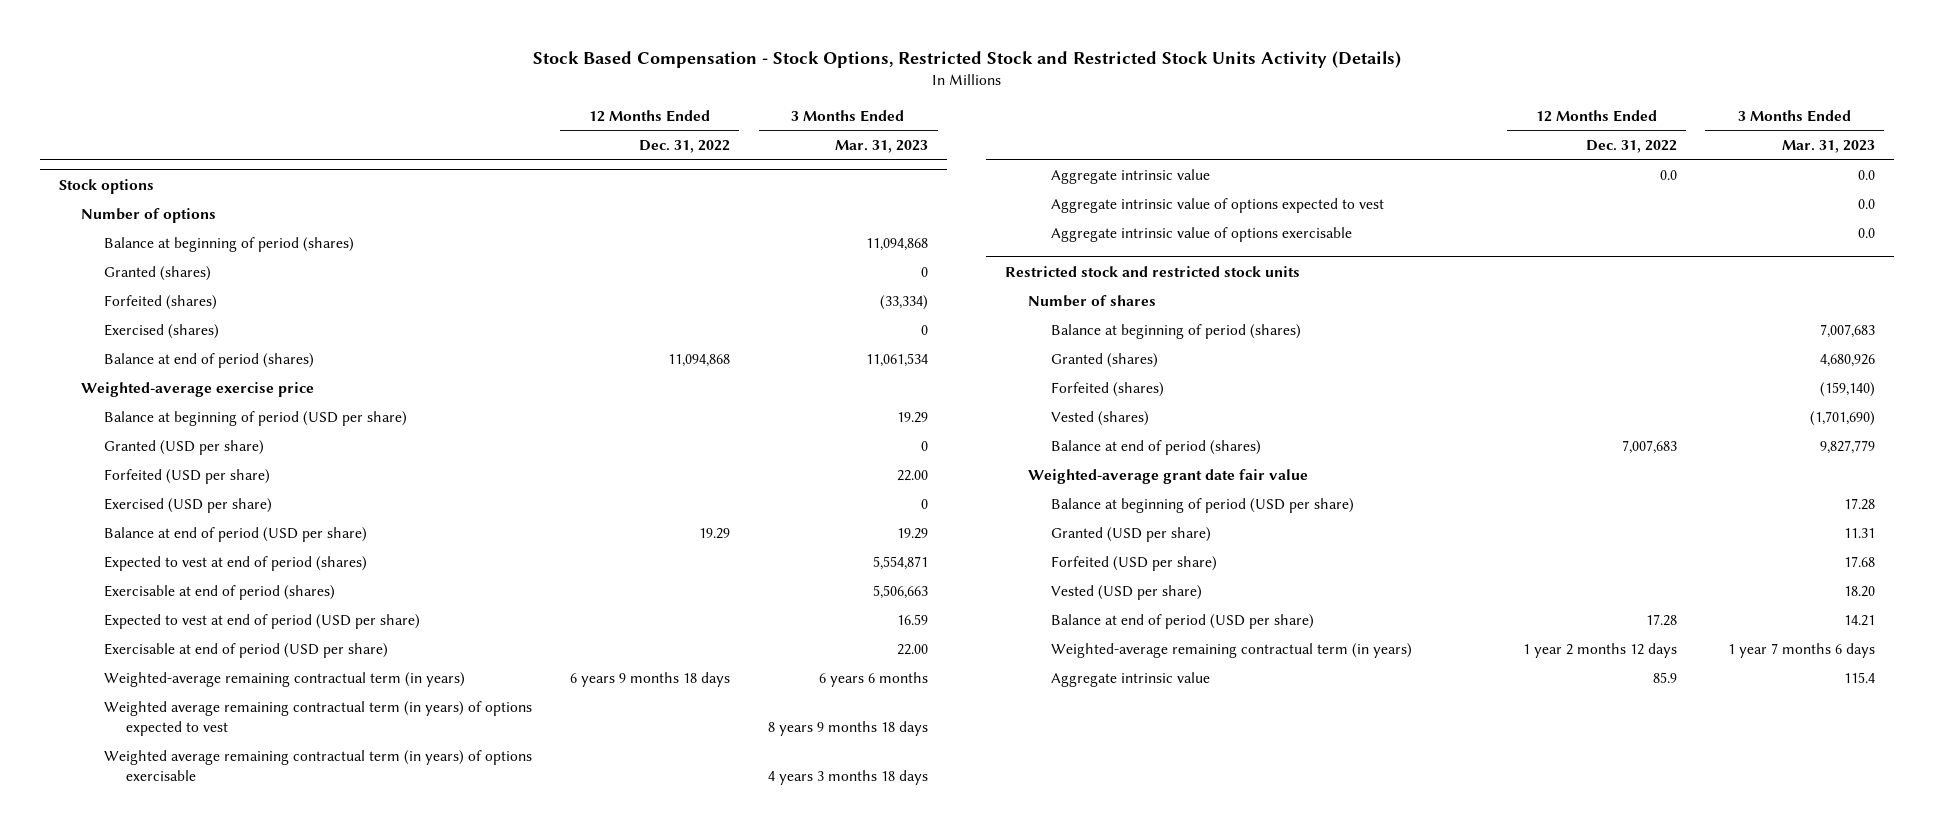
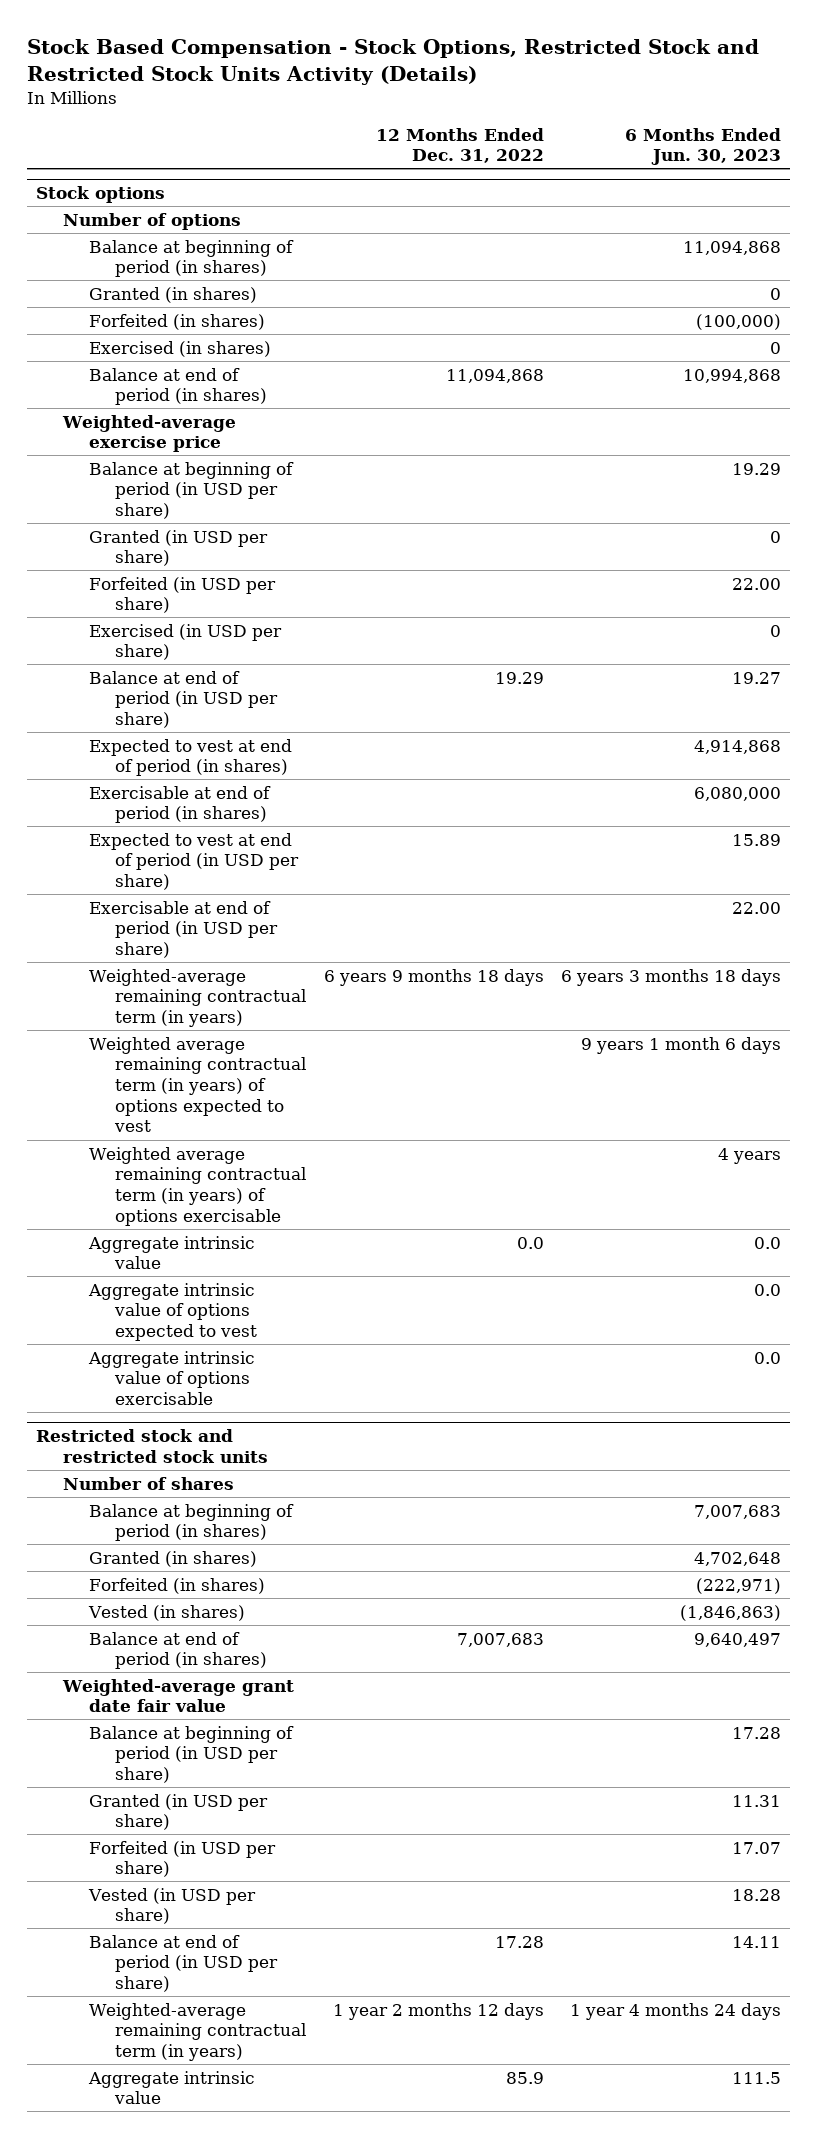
- | 12 Months Ended Dec. 31, 2022 | 3 Months Ended Mar. 31, 2023
+ | 12 Months Ended Dec. 31, 2022 | 6 Months Ended Jun. 30, 2023
@ Stock options
- Balance at beginning of period (shares) | | 11,094,868
- Granted (shares) | | 0
- Forfeited (shares) | | (33,334)
- Exercised (shares) | | 0
- Balance at end of period (shares) | 11,094,868 | 11,061,534
+ Balance at beginning of period (in shares) | | 11,094,868
+ Granted (in shares) | | 0
+ Forfeited (in shares) | | (100,000)
+ Exercised (in shares) | | 0
+ Balance at end of period (in shares) | 11,094,868 | 10,994,868
- Balance at beginning of period (USD per share) | | 19.29
- Granted (USD per share) | | 0
- Forfeited (USD per share) | | 22.00
- Exercised (USD per share) | | 0
- Balance at end of period (USD per share) | 19.29 | 19.29
- Expected to vest at end of period (shares) | | 5,554,871
- Exercisable at end of period (shares) | | 5,506,663
- Expected to vest at end of period (USD per share) | | 16.59
- Exercisable at end of period (USD per share) | | 22.00
+ Balance at beginning of period (in USD per share) | | 19.29
+ Granted (in USD per share) | | 0
+ Forfeited (in USD per share) | | 22.00
+ Exercised (in USD per share) | | 0
+ Balance at end of period (in USD per share) | 19.29 | 19.27
+ Expected to vest at end of period (in shares) | | 4,914,868
+ Exercisable at end of period (in shares) | | 6,080,000
+ Expected to vest at end of period (in USD per share) | | 15.89
+ Exercisable at end of period (in USD per share) | | 22.00
@ Restricted stock and restricted stock units
- Balance at beginning of period (shares) | | 7,007,683
- Granted (shares) | | 4,680,926
- Forfeited (shares) | | (159,140)
- Vested (shares) | | (1,701,690)
- Balance at end of period (shares) | 7,007,683 | 9,827,779
+ Balance at beginning of period (in shares) | | 7,007,683
+ Granted (in shares) | | 4,702,648
+ Forfeited (in shares) | | (222,971)
+ Vested (in shares) | | (1,846,863)
+ Balance at end of period (in shares) | 7,007,683 | 9,640,497
- Balance at beginning of period (USD per share) | | 17.28
- Granted (USD per share) | | 11.31
- Forfeited (USD per share) | | 17.68
- Vested (USD per share) | | 18.20
- Balance at end of period (USD per share) | 17.28 | 14.21
+ Balance at beginning of period (in USD per share) | | 17.28
+ Granted (in USD per share) | | 11.31
+ Forfeited (in USD per share) | | 17.07
+ Vested (in USD per share) | | 18.28
+ Balance at end of period (in USD per share) | 17.28 | 14.11

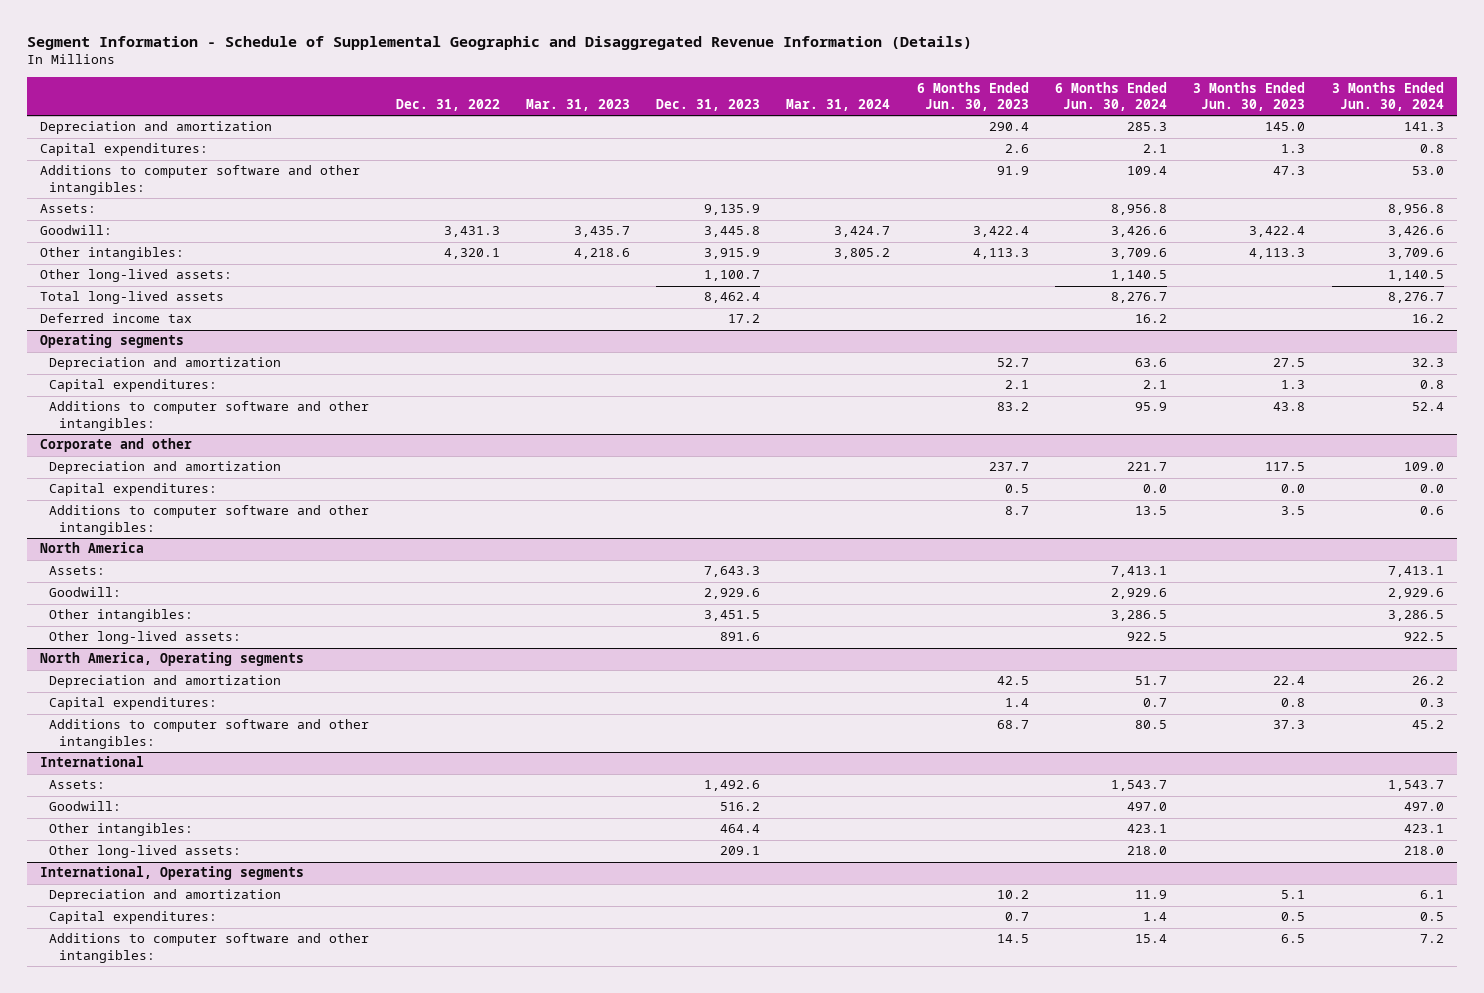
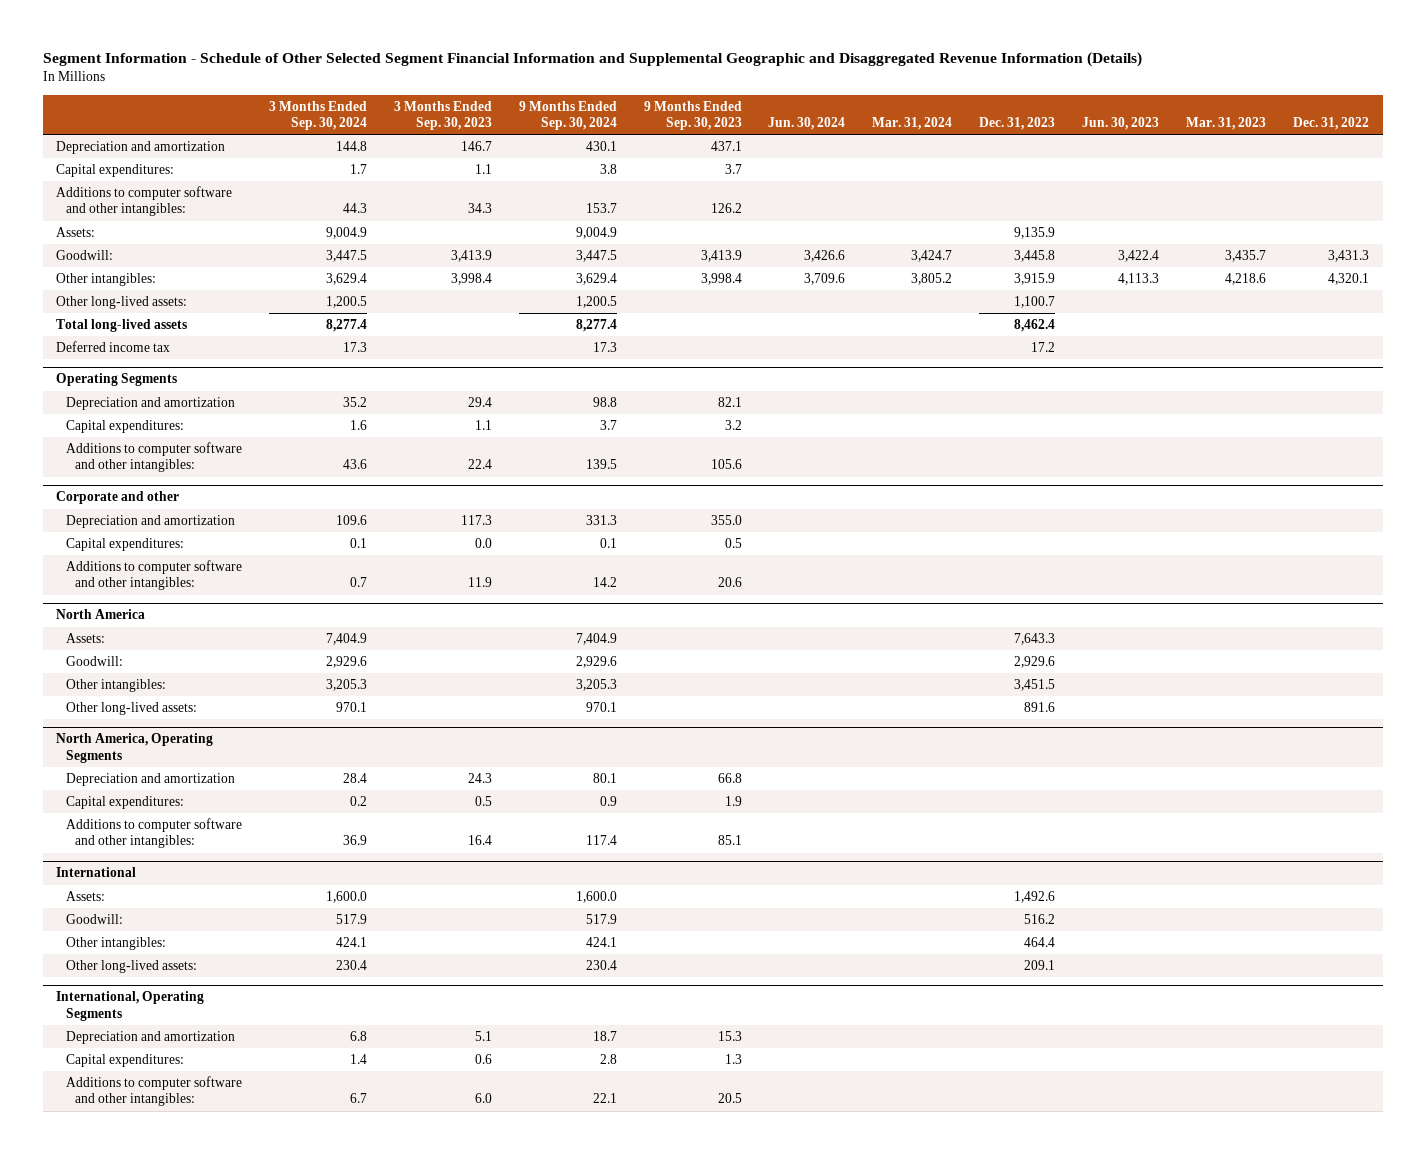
- Segment Information - Schedule of Supplemental Geographic and Disaggregated Revenue Information (Details)
+ Segment Information - Schedule of Other Selected Segment Financial Information and Supplemental Geographic and Disaggregated Revenue Information (Details)
- | Dec. 31, 2022 | Mar. 31, 2023 | Dec. 31, 2023 | Mar. 31, 2024 | 6 Months Ended Jun. 30, 2023 | 6 Months Ended Jun. 30, 2024 | 3 Months Ended Jun. 30, 2023 | 3 Months Ended Jun. 30, 2024
+ | 3 Months Ended Sep. 30, 2024 | 3 Months Ended Sep. 30, 2023 | 9 Months Ended Sep. 30, 2024 | 9 Months Ended Sep. 30, 2023 | Jun. 30, 2024 | Mar. 31, 2024 | Dec. 31, 2023 | Jun. 30, 2023 | Mar. 31, 2023 | Dec. 31, 2022
- Operating segments
+ Operating Segments
- North America, Operating segments
+ North America, Operating Segments
- International, Operating segments
+ International, Operating Segments

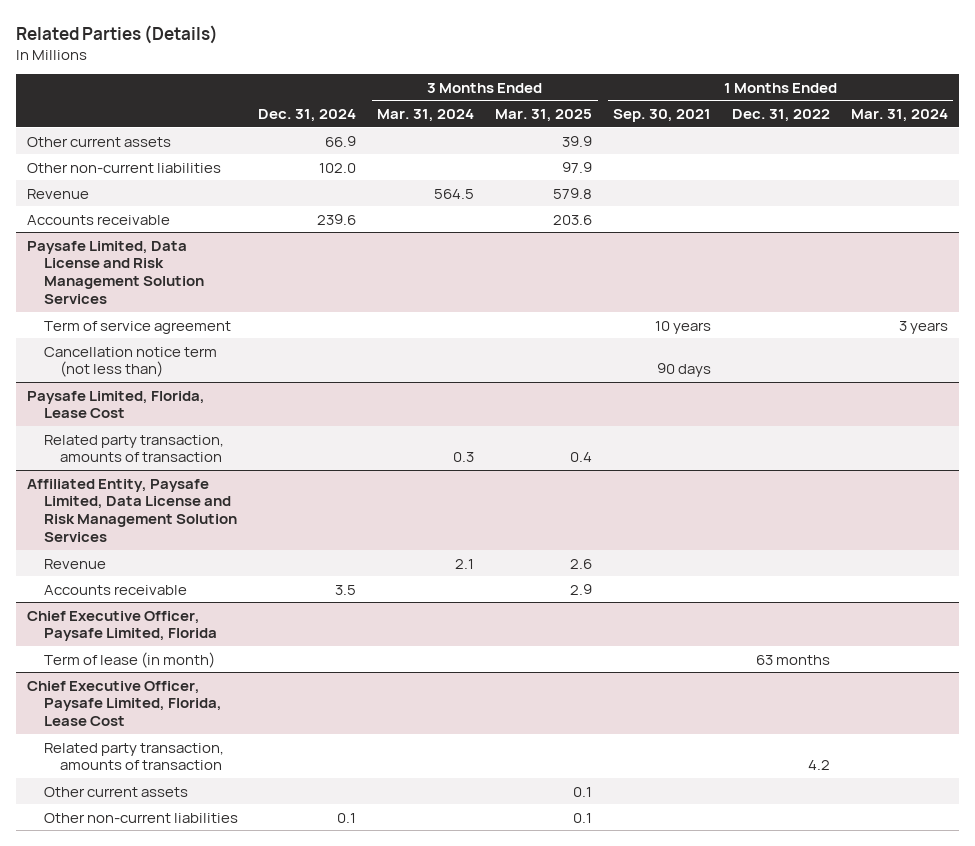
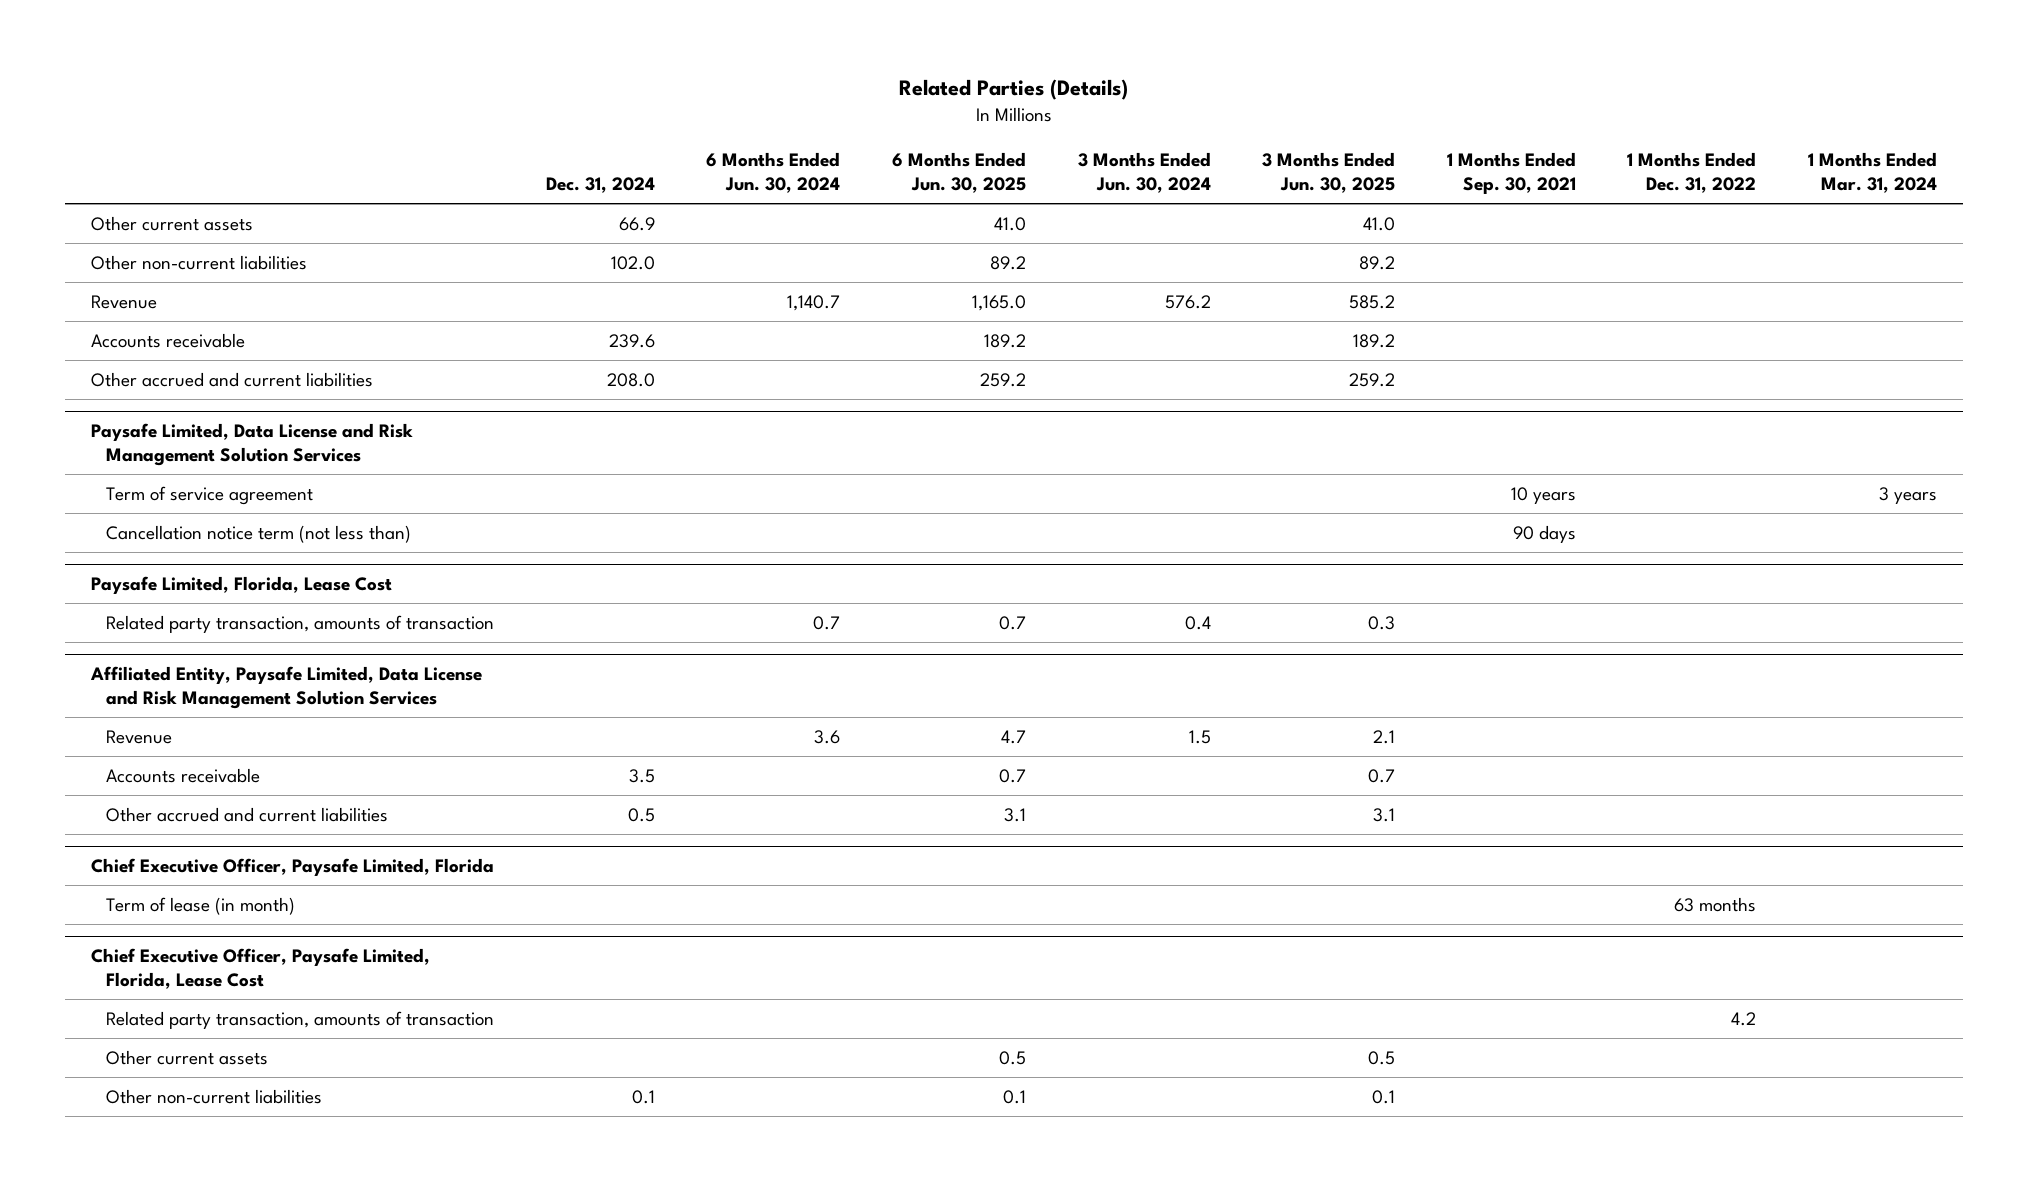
- | Dec. 31, 2024 | 3 Months Ended Mar. 31, 2024 | 3 Months Ended Mar. 31, 2025 | 1 Months Ended Sep. 30, 2021 | 1 Months Ended Dec. 31, 2022 | 1 Months Ended Mar. 31, 2024
+ | Dec. 31, 2024 | 6 Months Ended Jun. 30, 2024 | 6 Months Ended Jun. 30, 2025 | 3 Months Ended Jun. 30, 2024 | 3 Months Ended Jun. 30, 2025 | 1 Months Ended Sep. 30, 2021 | 1 Months Ended Dec. 31, 2022 | 1 Months Ended Mar. 31, 2024
+ Other accrued and current liabilities | 208.0 | | 259.2 | | 259.2 | | |
@ Affiliated Entity, Paysafe Limited, Data License and Risk Management Solution Services
+ Other accrued and current liabilities | 0.5 | | 3.1 | | 3.1 | | |

